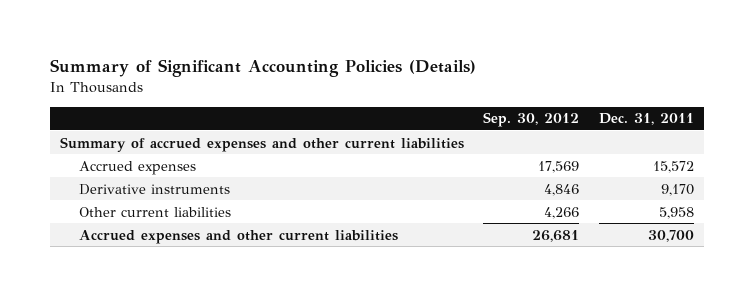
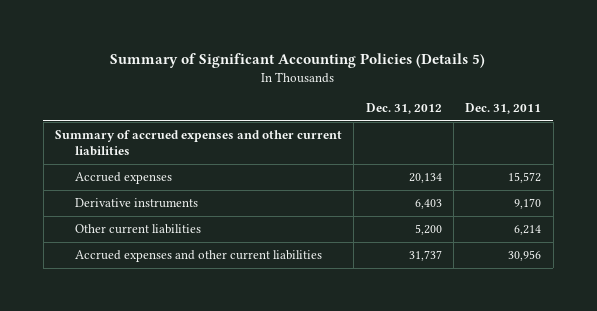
- Summary of Significant Accounting Policies (Details)
+ Summary of Significant Accounting Policies (Details 5)
- | Sep. 30, 2012 | Dec. 31, 2011
+ | Dec. 31, 2012 | Dec. 31, 2011
- Other current liabilities | 4,266 | 5,958
- Accrued expenses and other current liabilities | 26,681 | 30,700
+ Other current liabilities | 5,200 | 6,214
+ Accrued expenses and other current liabilities | 31,737 | 30,956

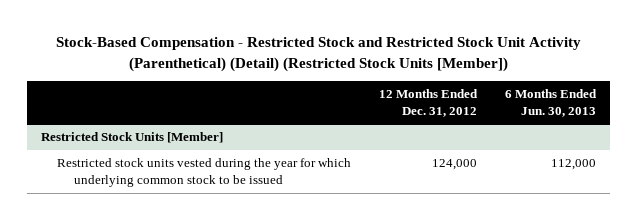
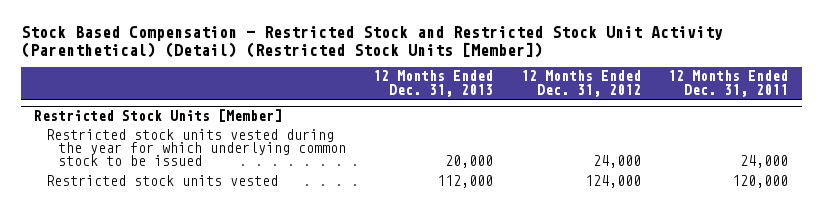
- Stock-Based Compensation - Restricted Stock and Restricted Stock Unit Activity (Parenthetical) (Detail) (Restricted Stock Units [Member])
+ Stock Based Compensation - Restricted Stock and Restricted Stock Unit Activity (Parenthetical) (Detail) (Restricted Stock Units [Member])
- | 12 Months Ended Dec. 31, 2012 | 6 Months Ended Jun. 30, 2013
+ | 12 Months Ended Dec. 31, 2013 | 12 Months Ended Dec. 31, 2012 | 12 Months Ended Dec. 31, 2011
@ Restricted Stock Units [Member]
- Restricted stock units vested during the year for which underlying common stock to be issued | 124,000 | 112,000
+ Restricted stock units vested during the year for which underlying common stock to be issued | 20,000 | 24,000 | 24,000
+ Restricted stock units vested | 112,000 | 124,000 | 120,000

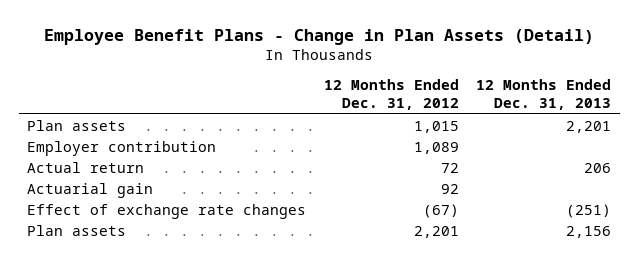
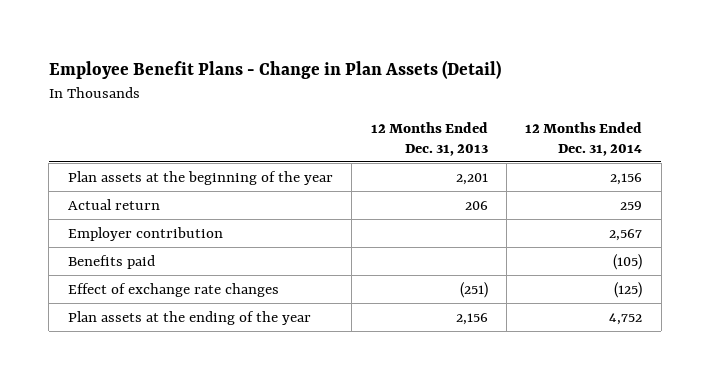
- | 12 Months Ended Dec. 31, 2012 | 12 Months Ended Dec. 31, 2013
+ | 12 Months Ended Dec. 31, 2013 | 12 Months Ended Dec. 31, 2014
- Plan assets | 1,015 | 2,201
+ Plan assets at the beginning of the year | 2,201 | 2,156
- Actuarial gain | 92 |
moved down: Employer contribution | | 2,567
+ Benefits paid | | (105)
- Plan assets | 2,201 | 2,156
+ Plan assets at the ending of the year | 2,156 | 4,752

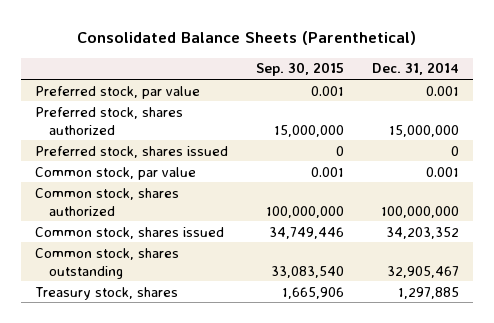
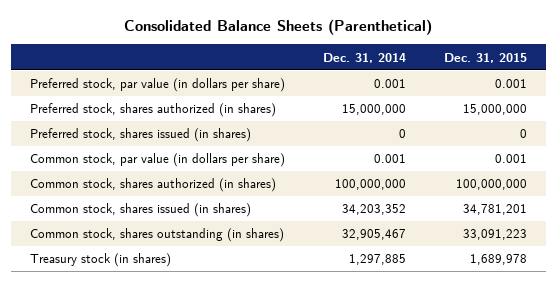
- | Sep. 30, 2015 | Dec. 31, 2014
+ | Dec. 31, 2014 | Dec. 31, 2015
- Preferred stock, par value | 0.001 | 0.001
- Preferred stock, shares authorized | 15,000,000 | 15,000,000
- Preferred stock, shares issued | 0 | 0
- Common stock, par value | 0.001 | 0.001
- Common stock, shares authorized | 100,000,000 | 100,000,000
- Common stock, shares issued | 34,749,446 | 34,203,352
- Common stock, shares outstanding | 33,083,540 | 32,905,467
- Treasury stock, shares | 1,665,906 | 1,297,885
+ Preferred stock, par value (in dollars per share) | 0.001 | 0.001
+ Preferred stock, shares authorized (in shares) | 15,000,000 | 15,000,000
+ Preferred stock, shares issued (in shares) | 0 | 0
+ Common stock, par value (in dollars per share) | 0.001 | 0.001
+ Common stock, shares authorized (in shares) | 100,000,000 | 100,000,000
+ Common stock, shares issued (in shares) | 34,203,352 | 34,781,201
+ Common stock, shares outstanding (in shares) | 32,905,467 | 33,091,223
+ Treasury stock (in shares) | 1,297,885 | 1,689,978

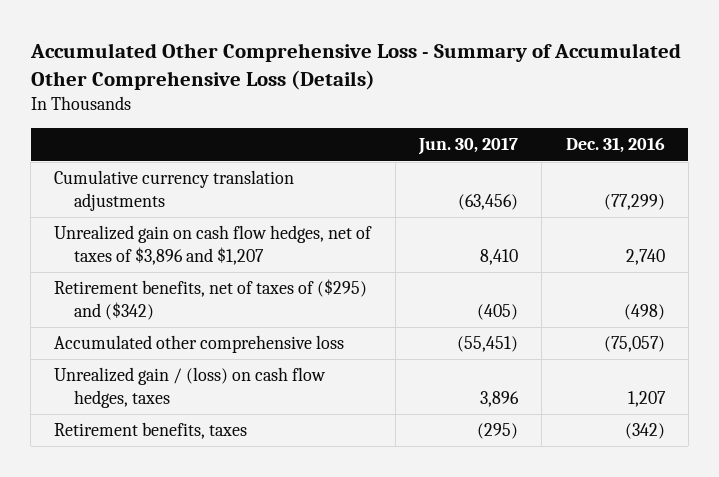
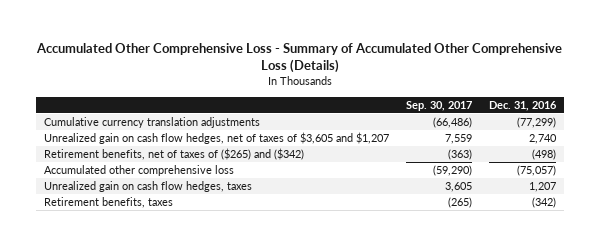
- | Jun. 30, 2017 | Dec. 31, 2016
+ | Sep. 30, 2017 | Dec. 31, 2016
- Unrealized gain on cash flow hedges, net of taxes of $3,896 and $1,207 | 8,410 | 2,740
- Retirement benefits, net of taxes of ($295) and ($342) | (405) | (498)
+ Unrealized gain on cash flow hedges, net of taxes of $3,605 and $1,207 | 7,559 | 2,740
+ Retirement benefits, net of taxes of ($265) and ($342) | (363) | (498)
- Unrealized gain / (loss) on cash flow hedges, taxes | 3,896 | 1,207
+ Unrealized gain on cash flow hedges, taxes | 3,605 | 1,207

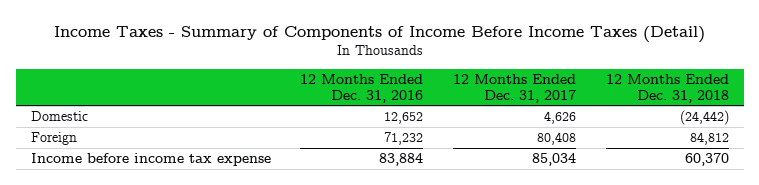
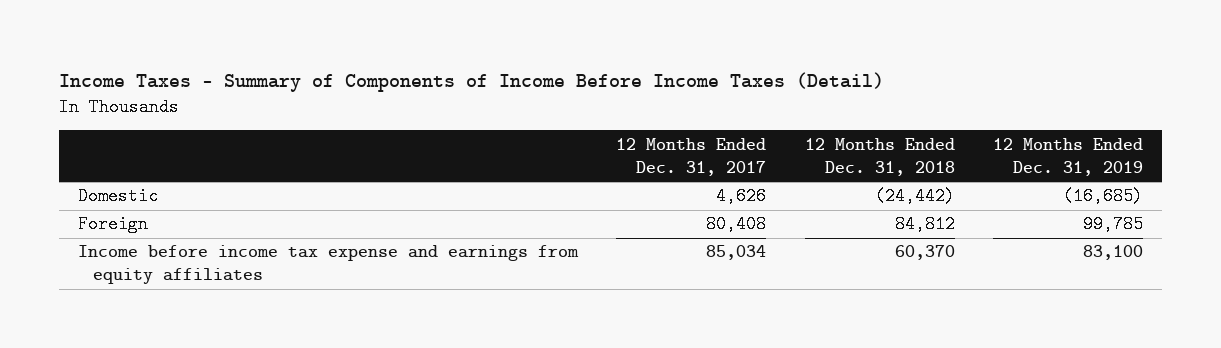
- | 12 Months Ended Dec. 31, 2016 | 12 Months Ended Dec. 31, 2017 | 12 Months Ended Dec. 31, 2018
+ | 12 Months Ended Dec. 31, 2017 | 12 Months Ended Dec. 31, 2018 | 12 Months Ended Dec. 31, 2019
- Income before income tax expense | 83,884 | 85,034 | 60,370
+ Income before income tax expense and earnings from equity affiliates | 85,034 | 60,370 | 83,100

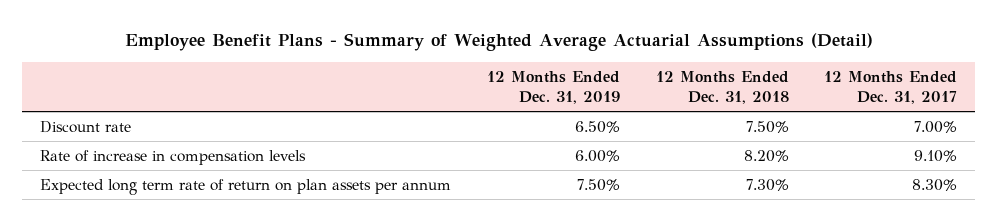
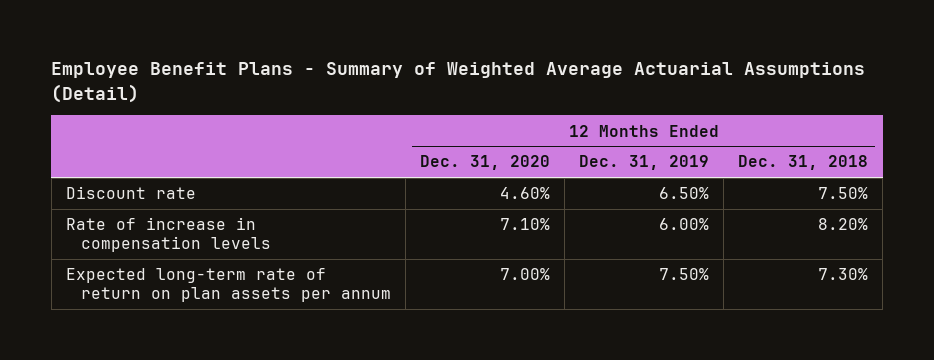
- | 12 Months Ended Dec. 31, 2019 | 12 Months Ended Dec. 31, 2018 | 12 Months Ended Dec. 31, 2017
+ | 12 Months Ended Dec. 31, 2020 | 12 Months Ended Dec. 31, 2019 | 12 Months Ended Dec. 31, 2018
- Expected long term rate of return on plan assets per annum | 7.50% | 7.30% | 8.30%
+ Expected long-term rate of return on plan assets per annum | 7.00% | 7.50% | 7.30%

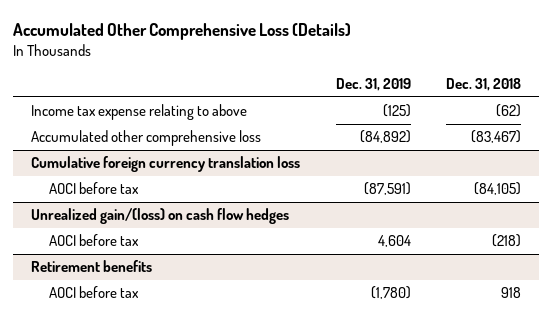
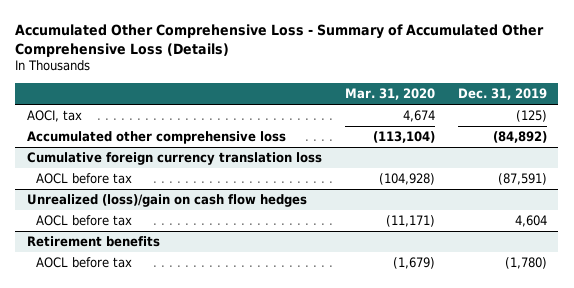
- Accumulated Other Comprehensive Loss (Details)
+ Accumulated Other Comprehensive Loss - Summary of Accumulated Other Comprehensive Loss (Details)
- | Dec. 31, 2019 | Dec. 31, 2018
+ | Mar. 31, 2020 | Dec. 31, 2019
- Income tax expense relating to above | (125) | (62)
+ AOCI, tax | 4,674 | (125)
@ Cumulative foreign currency translation loss
- AOCI before tax | (87,591) | (84,105)
- Unrealized gain/(loss) on cash flow hedges
- AOCI before tax | 4,604 | (218)
@ Cumulative foreign currency translation loss
+ AOCL before tax | (104,928) | (87,591)
+ Unrealized (loss)/gain on cash flow hedges
+ AOCL before tax | (11,171) | 4,604
@ Retirement benefits
- AOCI before tax | (1,780) | 918
+ AOCL before tax | (1,679) | (1,780)

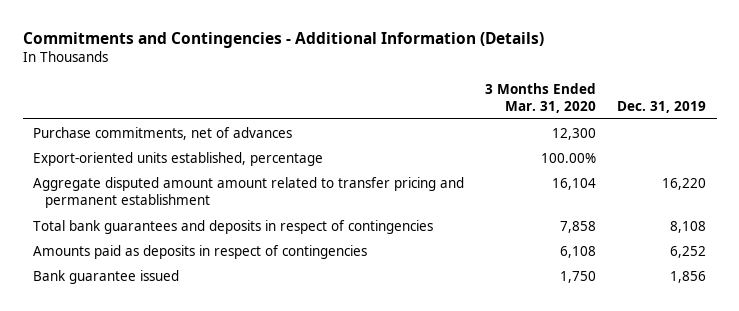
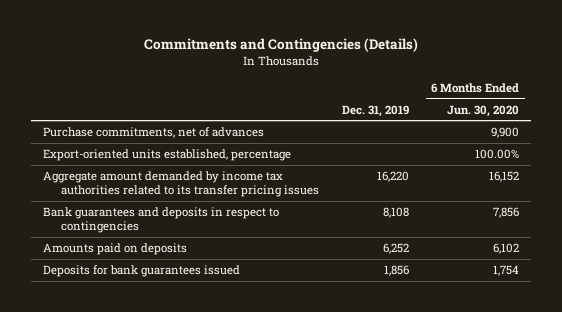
- Commitments and Contingencies - Additional Information (Details)
+ Commitments and Contingencies (Details)
- | 3 Months Ended Mar. 31, 2020 | Dec. 31, 2019
+ | Dec. 31, 2019 | 6 Months Ended Jun. 30, 2020
- Aggregate disputed amount amount related to transfer pricing and permanent establishment | 16,104 | 16,220
- Total bank guarantees and deposits in respect of contingencies | 7,858 | 8,108
- Amounts paid as deposits in respect of contingencies | 6,108 | 6,252
- Bank guarantee issued | 1,750 | 1,856
+ Aggregate amount demanded by income tax authorities related to its transfer pricing issues | 16,220 | 16,152
+ Bank guarantees and deposits in respect to contingencies | 8,108 | 7,856
+ Amounts paid on deposits | 6,252 | 6,102
+ Deposits for bank guarantees issued | 1,856 | 1,754

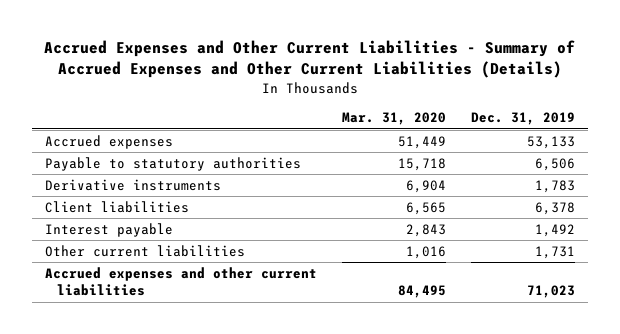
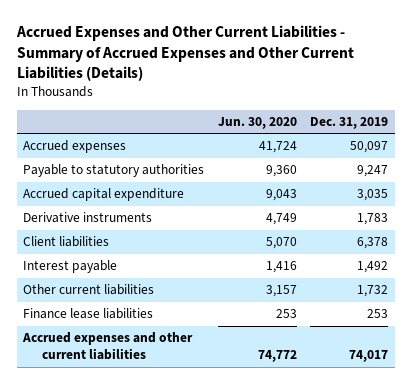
- | Mar. 31, 2020 | Dec. 31, 2019
+ | Jun. 30, 2020 | Dec. 31, 2019
- Accrued expenses | 51,449 | 53,133
- Payable to statutory authorities | 15,718 | 6,506
+ Accrued expenses | 41,724 | 50,097
+ Payable to statutory authorities | 9,360 | 9,247
+ Accrued capital expenditure | 9,043 | 3,035
- Other current liabilities | 1,016 | 1,731
- Accrued expenses and other current liabilities | 84,495 | 71,023
+ Other current liabilities | 3,157 | 1,732
+ Finance lease liabilities | 253 | 253
+ Accrued expenses and other current liabilities | 74,772 | 74,017

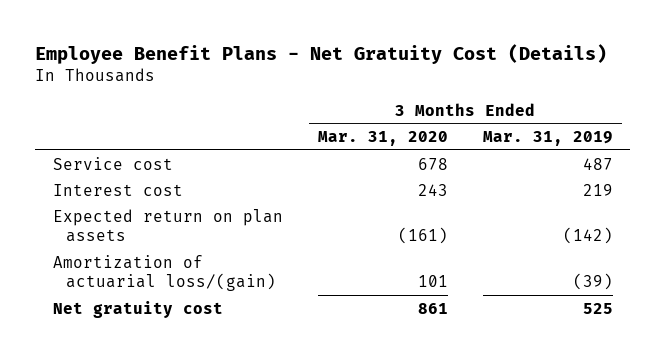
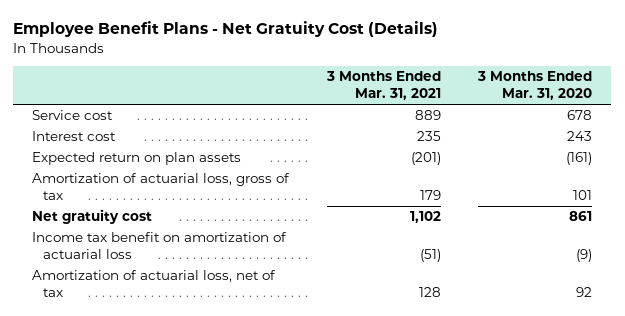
- | 3 Months Ended Mar. 31, 2020 | 3 Months Ended Mar. 31, 2019
+ | 3 Months Ended Mar. 31, 2021 | 3 Months Ended Mar. 31, 2020
- Amortization of actuarial loss/(gain) | 101 | (39)
+ Amortization of actuarial loss, gross of tax | 179 | 101
+ Income tax benefit on amortization of actuarial loss | (51) | (9)
+ Amortization of actuarial loss, net of tax | 128 | 92

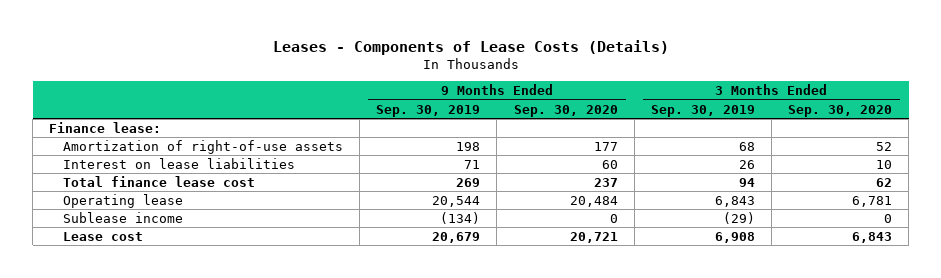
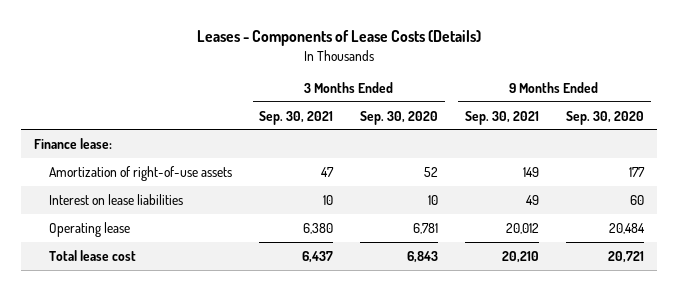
- | 9 Months Ended Sep. 30, 2019 | 9 Months Ended Sep. 30, 2020 | 3 Months Ended Sep. 30, 2019 | 3 Months Ended Sep. 30, 2020
+ | 3 Months Ended Sep. 30, 2021 | 3 Months Ended Sep. 30, 2020 | 9 Months Ended Sep. 30, 2021 | 9 Months Ended Sep. 30, 2020
- Total finance lease cost | 269 | 237 | 94 | 62
- Sublease income | (134) | 0 | (29) | 0
- Lease cost | 20,679 | 20,721 | 6,908 | 6,843
+ Total lease cost | 6,437 | 6,843 | 20,210 | 20,721

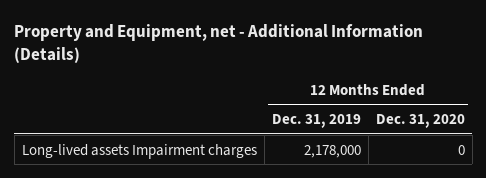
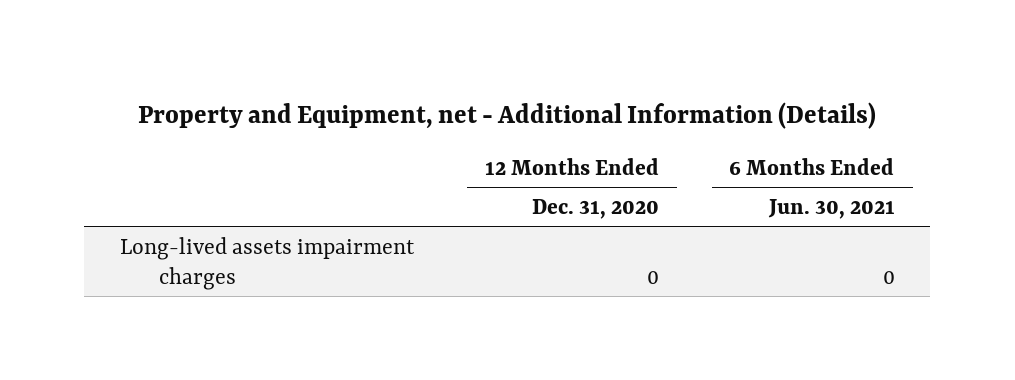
- | 12 Months Ended Dec. 31, 2019 | 12 Months Ended Dec. 31, 2020
+ | 12 Months Ended Dec. 31, 2020 | 6 Months Ended Jun. 30, 2021
- Long-lived assets Impairment charges | 2,178,000 | 0
+ Long-lived assets impairment charges | 0 | 0

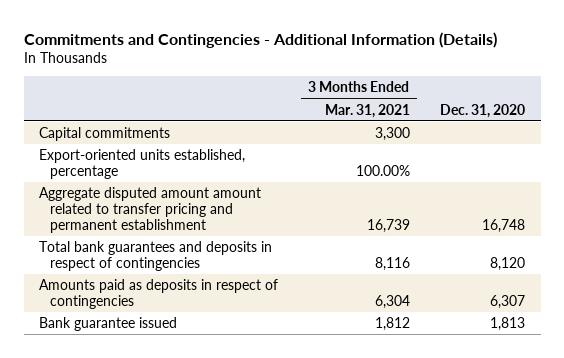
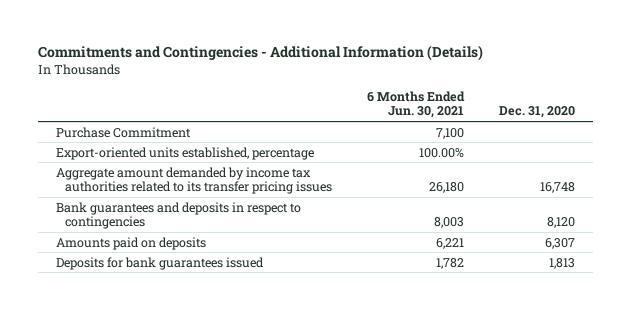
- | 3 Months Ended Mar. 31, 2021 | Dec. 31, 2020
+ | 6 Months Ended Jun. 30, 2021 | Dec. 31, 2020
- Capital commitments | 3,300 |
+ Purchase Commitment | 7,100 |
- Aggregate disputed amount amount related to transfer pricing and permanent establishment | 16,739 | 16,748
- Total bank guarantees and deposits in respect of contingencies | 8,116 | 8,120
- Amounts paid as deposits in respect of contingencies | 6,304 | 6,307
- Bank guarantee issued | 1,812 | 1,813
+ Aggregate amount demanded by income tax authorities related to its transfer pricing issues | 26,180 | 16,748
+ Bank guarantees and deposits in respect to contingencies | 8,003 | 8,120
+ Amounts paid on deposits | 6,221 | 6,307
+ Deposits for bank guarantees issued | 1,782 | 1,813

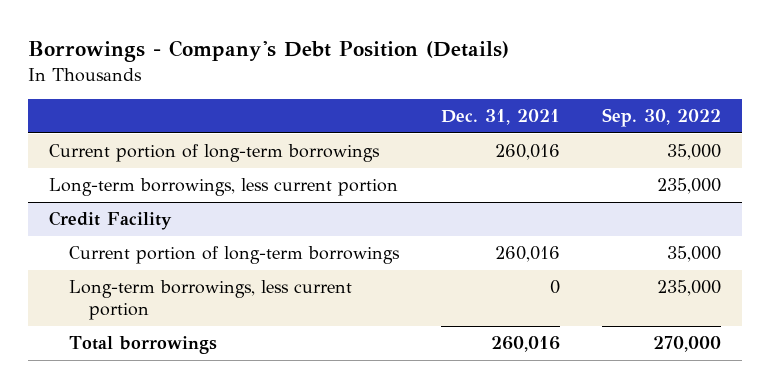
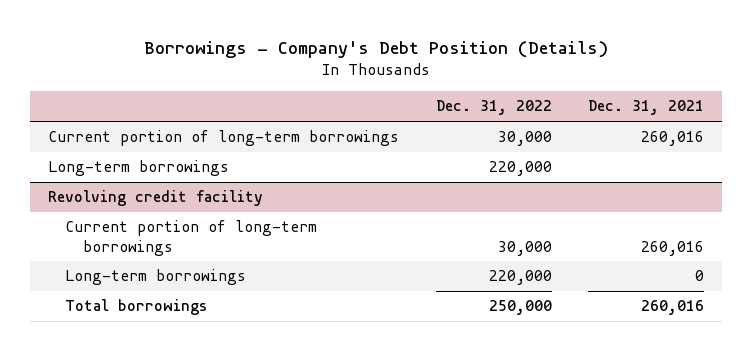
- | Dec. 31, 2021 | Sep. 30, 2022
+ | Dec. 31, 2022 | Dec. 31, 2021
- Long-term borrowings, less current portion | | 235,000
- Credit Facility
+ Long-term borrowings | 220,000 |
+ Revolving credit facility
- Long-term borrowings, less current portion | 0 | 235,000
+ Long-term borrowings | 220,000 | 0

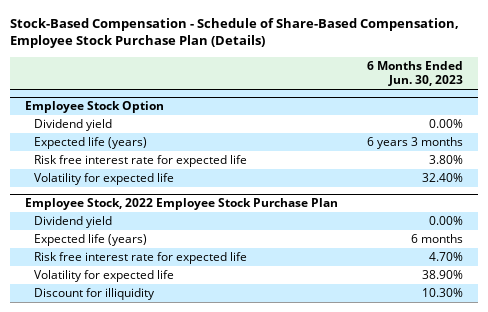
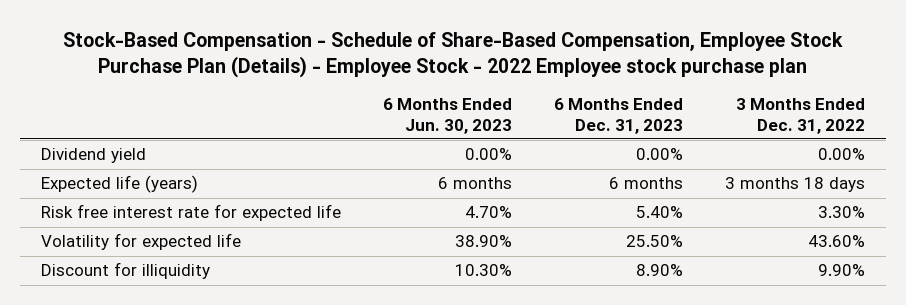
- Stock-Based Compensation - Schedule of Share-Based Compensation, Employee Stock Purchase Plan (Details)
+ Stock-Based Compensation - Schedule of Share-Based Compensation, Employee Stock Purchase Plan (Details) - Employee Stock - 2022 Employee stock purchase plan
- | 6 Months Ended Jun. 30, 2023
+ | 6 Months Ended Jun. 30, 2023 | 6 Months Ended Dec. 31, 2023 | 3 Months Ended Dec. 31, 2022
- Employee Stock Option
- Expected life (years) | 6 years 3 months
- Risk free interest rate for expected life | 3.80%
- Volatility for expected life | 32.40%
- Employee Stock, 2022 Employee Stock Purchase Plan
- Dividend yield | 0.00%

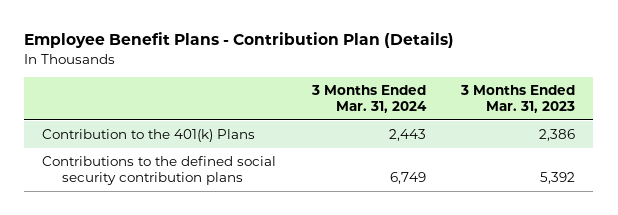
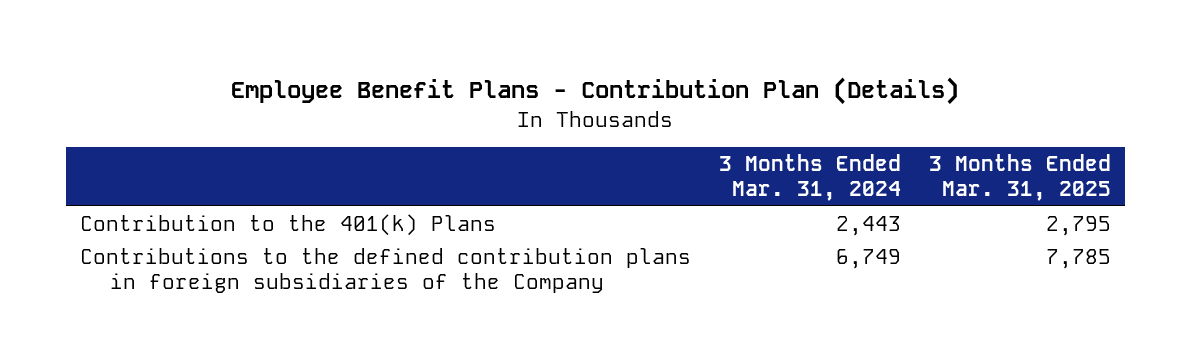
- | 3 Months Ended Mar. 31, 2024 | 3 Months Ended Mar. 31, 2023
+ | 3 Months Ended Mar. 31, 2024 | 3 Months Ended Mar. 31, 2025
- Contributions to the defined social security contribution plans | 6,749 | 5,392
+ Contributions to the defined contribution plans in foreign subsidiaries of the Company | 6,749 | 7,785

